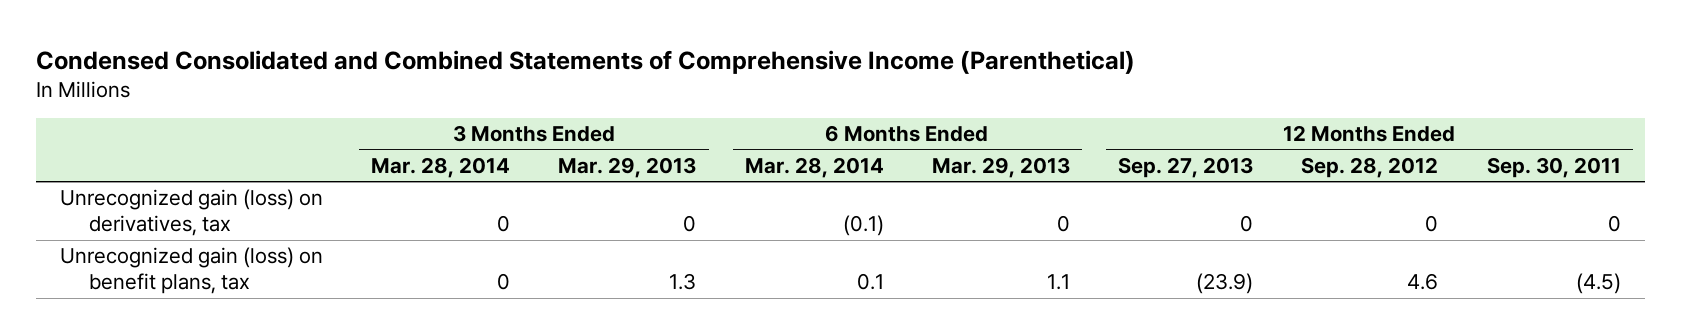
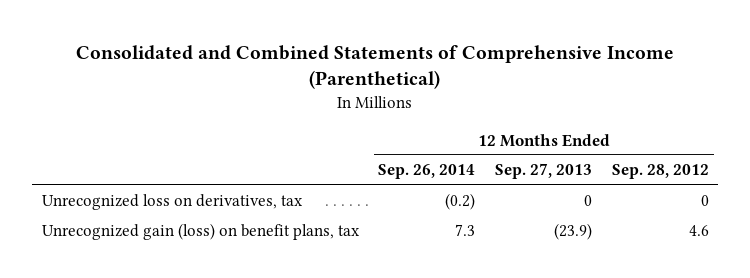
- Condensed Consolidated and Combined Statements of Comprehensive Income (Parenthetical)
+ Consolidated and Combined Statements of Comprehensive Income (Parenthetical)
- | 3 Months Ended Mar. 28, 2014 | 3 Months Ended Mar. 29, 2013 | 6 Months Ended Mar. 28, 2014 | 6 Months Ended Mar. 29, 2013 | 12 Months Ended Sep. 27, 2013 | 12 Months Ended Sep. 28, 2012 | 12 Months Ended Sep. 30, 2011
+ | 12 Months Ended Sep. 26, 2014 | 12 Months Ended Sep. 27, 2013 | 12 Months Ended Sep. 28, 2012
- Unrecognized gain (loss) on derivatives, tax | 0 | 0 | (0.1) | 0 | 0 | 0 | 0
+ Unrecognized loss on derivatives, tax | (0.2) | 0 | 0

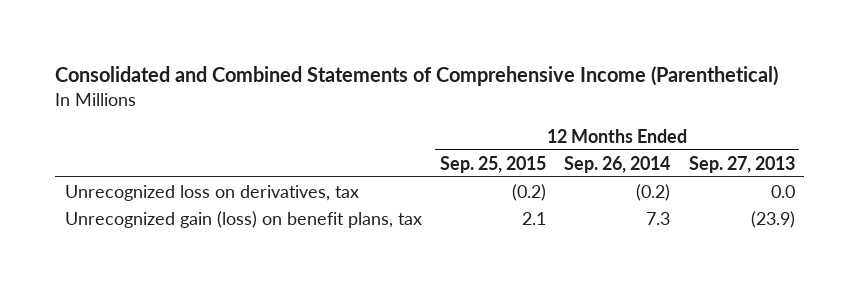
- | 12 Months Ended Sep. 26, 2014 | 12 Months Ended Sep. 27, 2013 | 12 Months Ended Sep. 28, 2012
+ | 12 Months Ended Sep. 25, 2015 | 12 Months Ended Sep. 26, 2014 | 12 Months Ended Sep. 27, 2013
- Unrecognized loss on derivatives, tax | (0.2) | 0 | 0
+ Unrecognized loss on derivatives, tax | (0.2) | (0.2) | 0.0

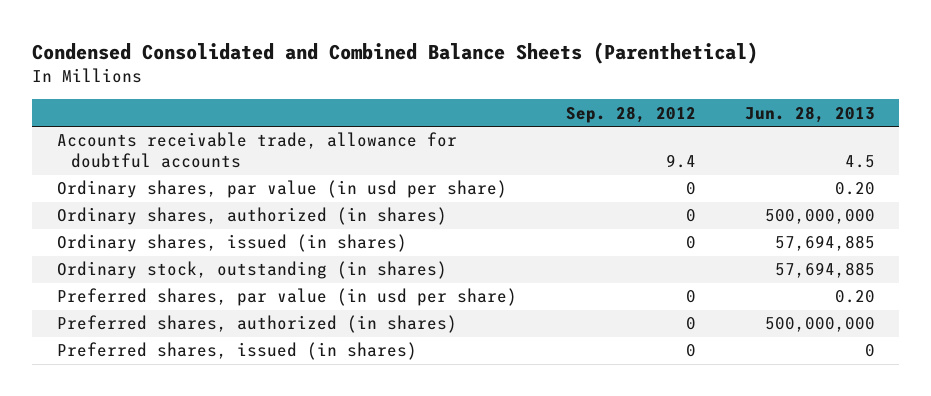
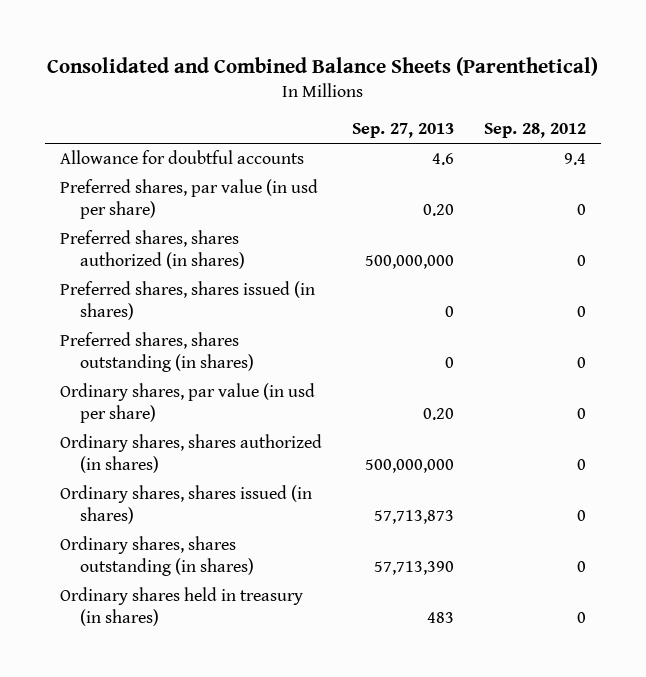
- Condensed Consolidated and Combined Balance Sheets (Parenthetical)
+ Consolidated and Combined Balance Sheets (Parenthetical)
- | Sep. 28, 2012 | Jun. 28, 2013
+ | Sep. 27, 2013 | Sep. 28, 2012
- Accounts receivable trade, allowance for doubtful accounts | 9.4 | 4.5
- Ordinary shares, authorized (in shares) | 0 | 500,000,000
- Ordinary shares, issued (in shares) | 0 | 57,694,885
- Ordinary stock, outstanding (in shares) | | 57,694,885
+ Allowance for doubtful accounts | 4.6 | 9.4
- Preferred shares, authorized (in shares) | 0 | 500,000,000
- Preferred shares, issued (in shares) | 0 | 0
+ Preferred shares, shares authorized (in shares) | 500,000,000 | 0
+ Preferred shares, shares issued (in shares) | 0 | 0
+ Preferred shares, shares outstanding (in shares) | 0 | 0
moved down: Ordinary shares, par value (in usd per share) | 0.20 | 0
+ Ordinary shares, shares authorized (in shares) | 500,000,000 | 0
+ Ordinary shares, shares issued (in shares) | 57,713,873 | 0
+ Ordinary shares, shares outstanding (in shares) | 57,713,390 | 0
+ Ordinary shares held in treasury (in shares) | 483 | 0

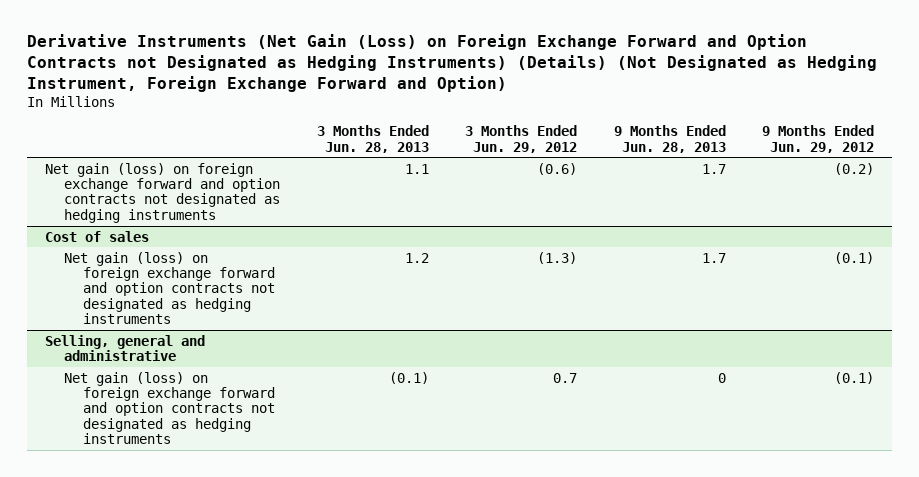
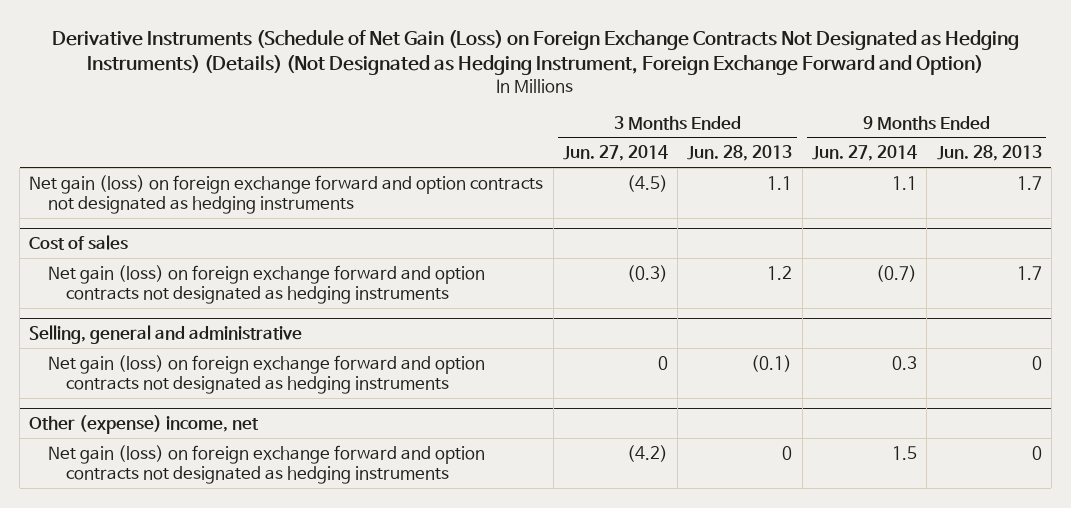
- Derivative Instruments (Net Gain (Loss) on Foreign Exchange Forward and Option Contracts not Designated as Hedging Instruments) (Details) (Not Designated as Hedging Instrument, Foreign Exchange Forward and Option)
+ Derivative Instruments (Schedule of Net Gain (Loss) on Foreign Exchange Contracts Not Designated as Hedging Instruments) (Details) (Not Designated as Hedging Instrument, Foreign Exchange Forward and Option)
- | 3 Months Ended Jun. 28, 2013 | 3 Months Ended Jun. 29, 2012 | 9 Months Ended Jun. 28, 2013 | 9 Months Ended Jun. 29, 2012
+ | 3 Months Ended Jun. 27, 2014 | 3 Months Ended Jun. 28, 2013 | 9 Months Ended Jun. 27, 2014 | 9 Months Ended Jun. 28, 2013
+ Other (expense) income, net
+ Net gain (loss) on foreign exchange forward and option contracts not designated as hedging instruments | (4.2) | 0 | 1.5 | 0

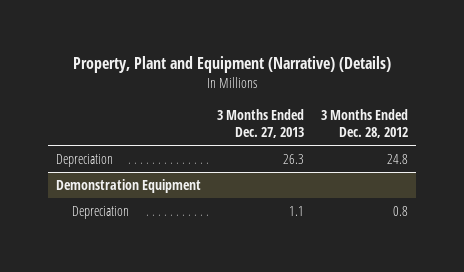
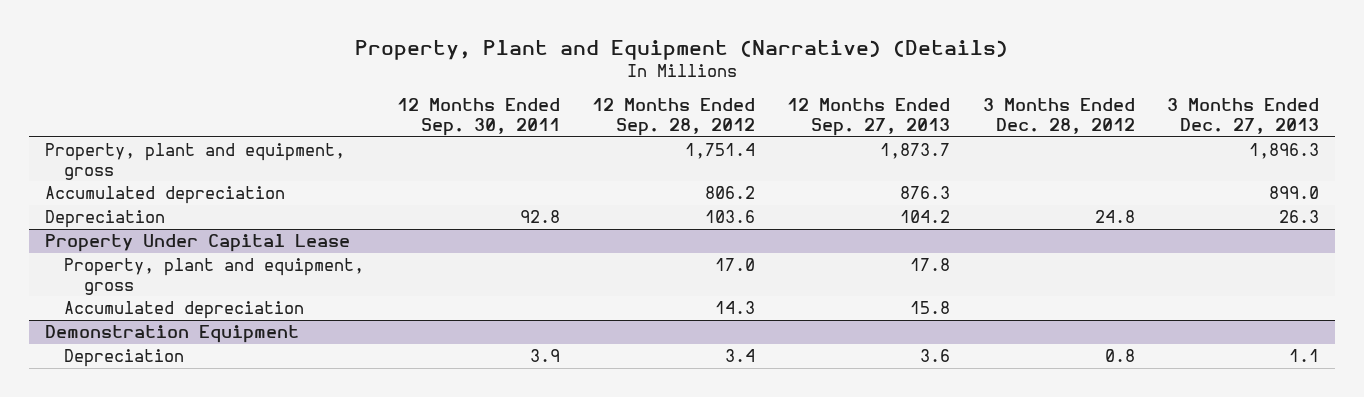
- | 3 Months Ended Dec. 27, 2013 | 3 Months Ended Dec. 28, 2012
+ | 12 Months Ended Sep. 30, 2011 | 12 Months Ended Sep. 28, 2012 | 12 Months Ended Sep. 27, 2013 | 3 Months Ended Dec. 28, 2012 | 3 Months Ended Dec. 27, 2013
+ Property, plant and equipment, gross | | 1,751.4 | 1,873.7 | | 1,896.3
+ Accumulated depreciation | | 806.2 | 876.3 | | 899.0
+ Property Under Capital Lease
+ Property, plant and equipment, gross | | 17.0 | 17.8 | |
+ Accumulated depreciation | | 14.3 | 15.8 | |

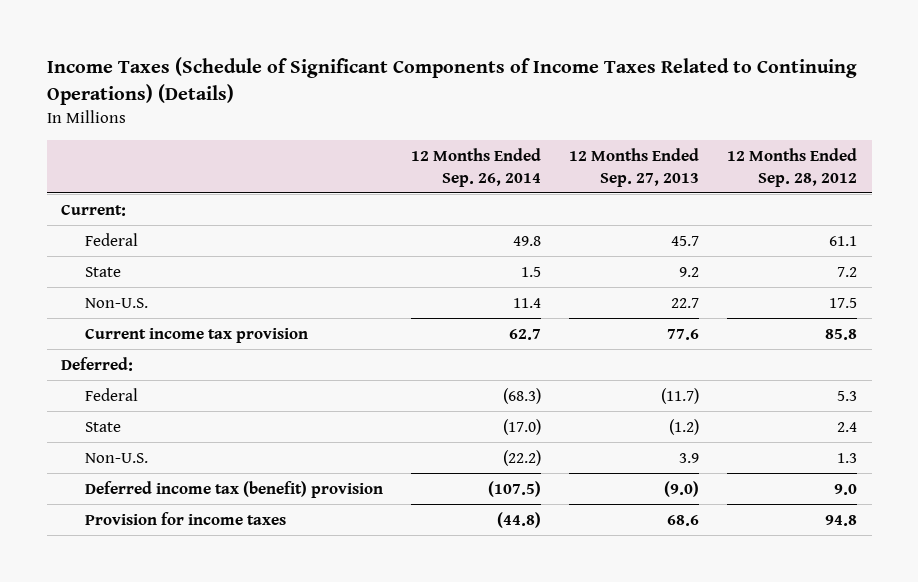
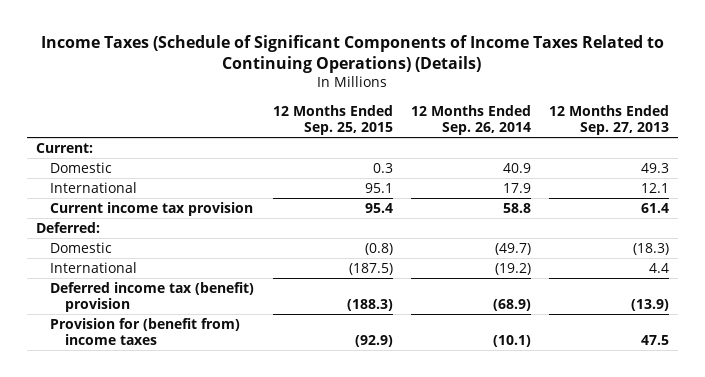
- | 12 Months Ended Sep. 26, 2014 | 12 Months Ended Sep. 27, 2013 | 12 Months Ended Sep. 28, 2012
+ | 12 Months Ended Sep. 25, 2015 | 12 Months Ended Sep. 26, 2014 | 12 Months Ended Sep. 27, 2013
- Federal | 49.8 | 45.7 | 61.1
- State | 1.5 | 9.2 | 7.2
- Non-U.S. | 11.4 | 22.7 | 17.5
- Current income tax provision | 62.7 | 77.6 | 85.8
+ Domestic | 0.3 | 40.9 | 49.3
+ International | 95.1 | 17.9 | 12.1
+ Current income tax provision | 95.4 | 58.8 | 61.4
- Federal | (68.3) | (11.7) | 5.3
- State | (17.0) | (1.2) | 2.4
- Non-U.S. | (22.2) | 3.9 | 1.3
- Deferred income tax (benefit) provision | (107.5) | (9.0) | 9.0
- Provision for income taxes | (44.8) | 68.6 | 94.8
+ Domestic | (0.8) | (49.7) | (18.3)
+ International | (187.5) | (19.2) | 4.4
+ Deferred income tax (benefit) provision | (188.3) | (68.9) | (13.9)
+ Provision for (benefit from) income taxes | (92.9) | (10.1) | 47.5

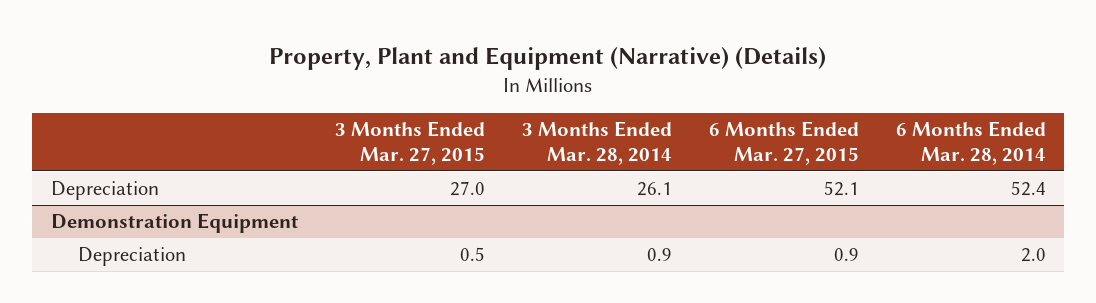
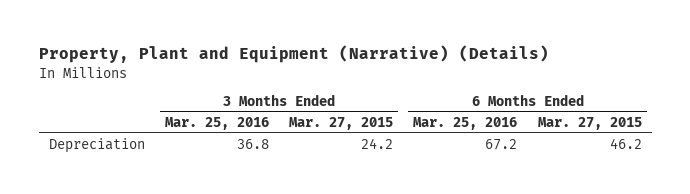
- | 3 Months Ended Mar. 27, 2015 | 3 Months Ended Mar. 28, 2014 | 6 Months Ended Mar. 27, 2015 | 6 Months Ended Mar. 28, 2014
+ | 3 Months Ended Mar. 25, 2016 | 3 Months Ended Mar. 27, 2015 | 6 Months Ended Mar. 25, 2016 | 6 Months Ended Mar. 27, 2015
- Depreciation | 27.0 | 26.1 | 52.1 | 52.4
- Demonstration Equipment
- Depreciation | 0.5 | 0.9 | 0.9 | 2.0
+ Depreciation | 36.8 | 24.2 | 67.2 | 46.2

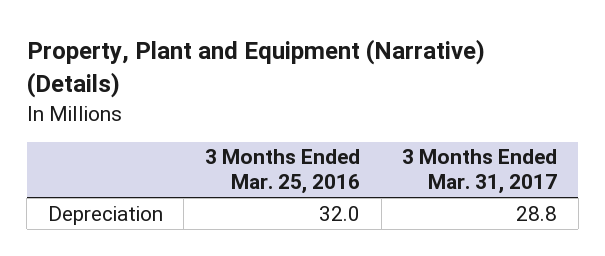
- | 3 Months Ended Mar. 25, 2016 | 3 Months Ended Mar. 27, 2015 | 6 Months Ended Mar. 25, 2016 | 6 Months Ended Mar. 27, 2015
+ | 3 Months Ended Mar. 25, 2016 | 3 Months Ended Mar. 31, 2017
- Depreciation | 36.8 | 24.2 | 67.2 | 46.2
+ Depreciation | 32.0 | 28.8

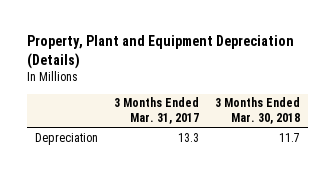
- Property, Plant and Equipment (Narrative) (Details)
+ Property, Plant and Equipment Depreciation (Details)
- | 3 Months Ended Mar. 25, 2016 | 3 Months Ended Mar. 31, 2017
+ | 3 Months Ended Mar. 31, 2017 | 3 Months Ended Mar. 30, 2018
- Depreciation | 32.0 | 28.8
+ Depreciation | 13.3 | 11.7

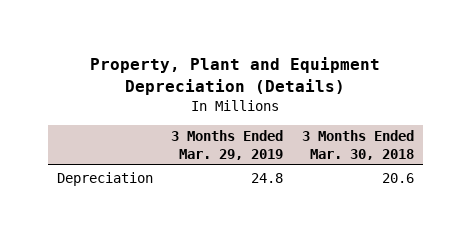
- | 3 Months Ended Mar. 31, 2017 | 3 Months Ended Mar. 30, 2018
+ | 3 Months Ended Mar. 29, 2019 | 3 Months Ended Mar. 30, 2018
- Depreciation | 13.3 | 11.7
+ Depreciation | 24.8 | 20.6

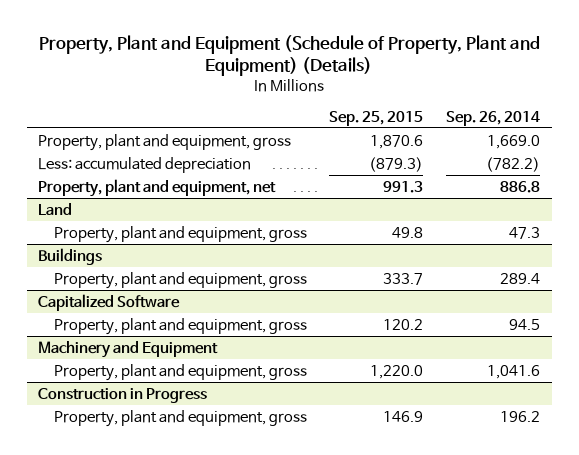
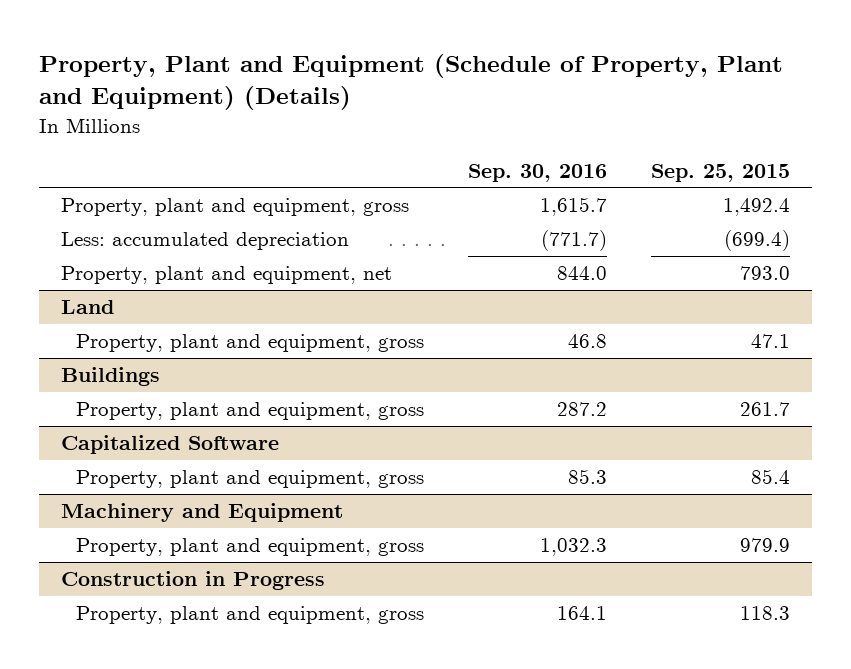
- | Sep. 25, 2015 | Sep. 26, 2014
+ | Sep. 30, 2016 | Sep. 25, 2015
- Property, plant and equipment, gross | 1,870.6 | 1,669.0
- Less: accumulated depreciation | (879.3) | (782.2)
- Property, plant and equipment, net | 991.3 | 886.8
+ Property, plant and equipment, gross | 1,615.7 | 1,492.4
+ Less: accumulated depreciation | (771.7) | (699.4)
+ Property, plant and equipment, net | 844.0 | 793.0
@ Land
- Property, plant and equipment, gross | 49.8 | 47.3
+ Property, plant and equipment, gross | 46.8 | 47.1
@ Buildings
- Property, plant and equipment, gross | 333.7 | 289.4
+ Property, plant and equipment, gross | 287.2 | 261.7
@ Capitalized Software
- Property, plant and equipment, gross | 120.2 | 94.5
+ Property, plant and equipment, gross | 85.3 | 85.4
@ Machinery and Equipment
- Property, plant and equipment, gross | 1,220.0 | 1,041.6
+ Property, plant and equipment, gross | 1,032.3 | 979.9
@ Construction in Progress
- Property, plant and equipment, gross | 146.9 | 196.2
+ Property, plant and equipment, gross | 164.1 | 118.3

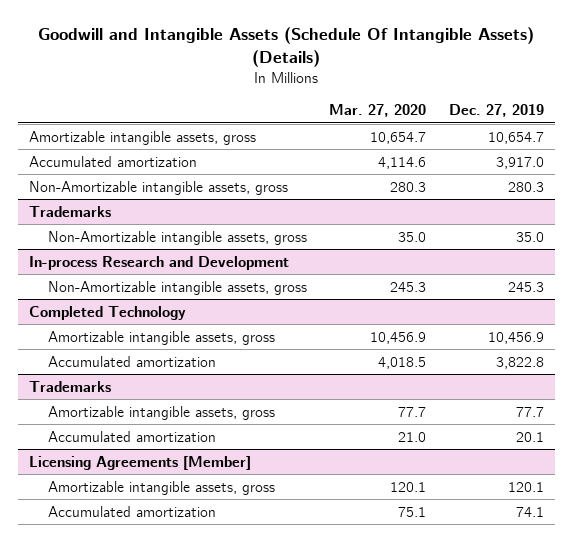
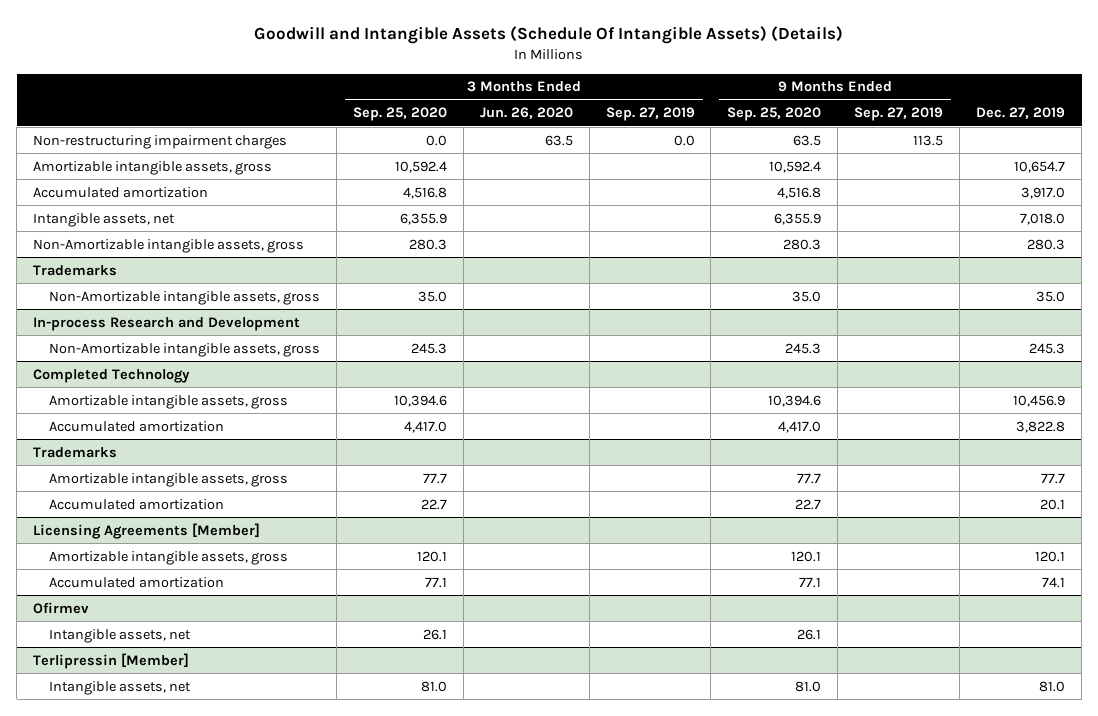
- | Mar. 27, 2020 | Dec. 27, 2019
+ | 3 Months Ended Sep. 25, 2020 | 3 Months Ended Jun. 26, 2020 | 3 Months Ended Sep. 27, 2019 | 9 Months Ended Sep. 25, 2020 | 9 Months Ended Sep. 27, 2019 | Dec. 27, 2019
+ Non-restructuring impairment charges | 0.0 | 63.5 | 0.0 | 63.5 | 113.5 |
+ Intangible assets, net | 6,355.9 | | | 6,355.9 | | 7,018.0
+ Ofirmev
+ Intangible assets, net | 26.1 | | | 26.1 | |
+ Terlipressin [Member]
+ Intangible assets, net | 81.0 | | | 81.0 | | 81.0

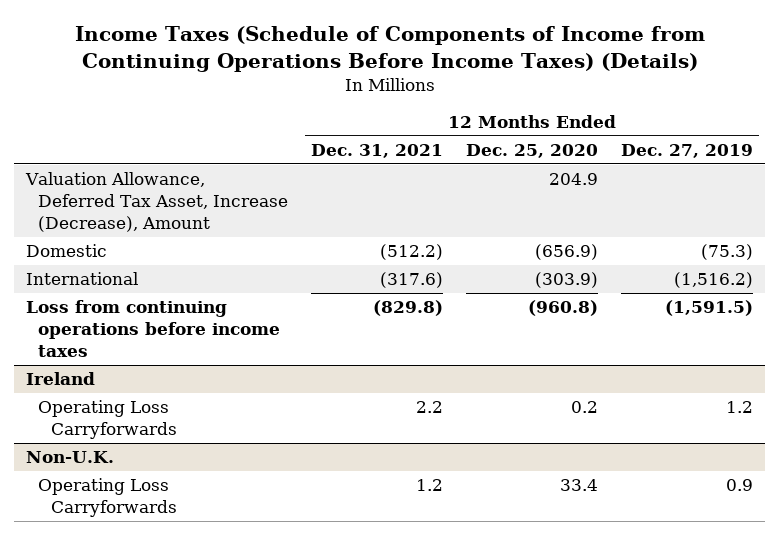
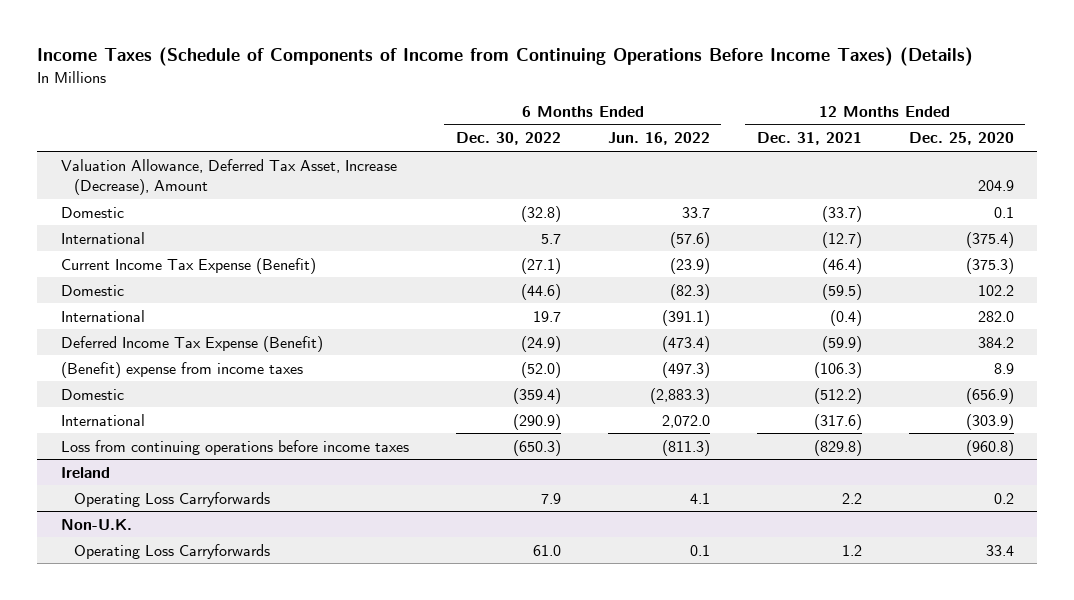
- | 12 Months Ended Dec. 31, 2021 | 12 Months Ended Dec. 25, 2020 | 12 Months Ended Dec. 27, 2019
+ | 6 Months Ended Dec. 30, 2022 | 6 Months Ended Jun. 16, 2022 | 12 Months Ended Dec. 31, 2021 | 12 Months Ended Dec. 25, 2020
+ Domestic | (32.8) | 33.7 | (33.7) | 0.1
+ International | 5.7 | (57.6) | (12.7) | (375.4)
+ Current Income Tax Expense (Benefit) | (27.1) | (23.9) | (46.4) | (375.3)
+ Domestic | (44.6) | (82.3) | (59.5) | 102.2
+ International | 19.7 | (391.1) | (0.4) | 282.0
+ Deferred Income Tax Expense (Benefit) | (24.9) | (473.4) | (59.9) | 384.2
+ (Benefit) expense from income taxes | (52.0) | (497.3) | (106.3) | 8.9

